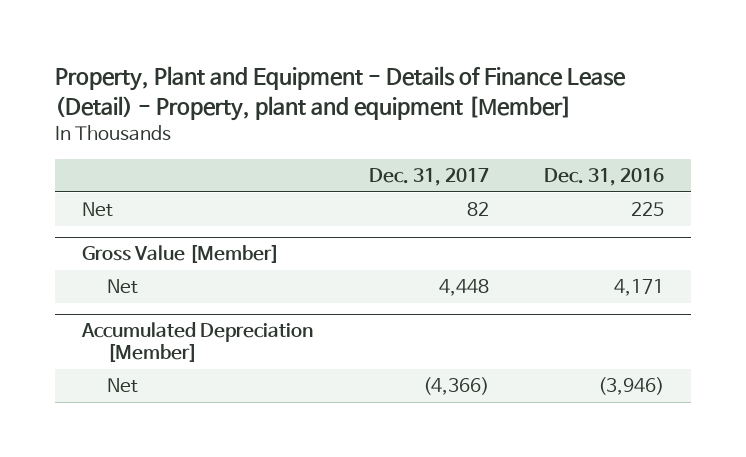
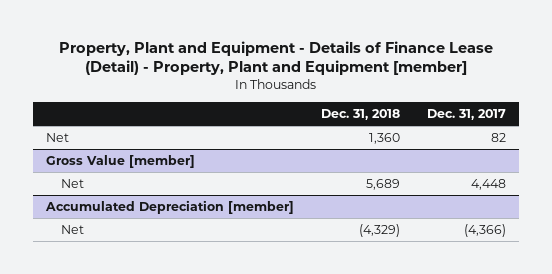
- Property, Plant and Equipment - Details of Finance Lease (Detail) - Property, plant and equipment [Member]
+ Property, Plant and Equipment - Details of Finance Lease (Detail) - Property, Plant and Equipment [member]
- | Dec. 31, 2017 | Dec. 31, 2016
+ | Dec. 31, 2018 | Dec. 31, 2017
- Gross Value [Member]
+ Gross Value [member]
- Accumulated Depreciation [Member]
+ Accumulated Depreciation [member]

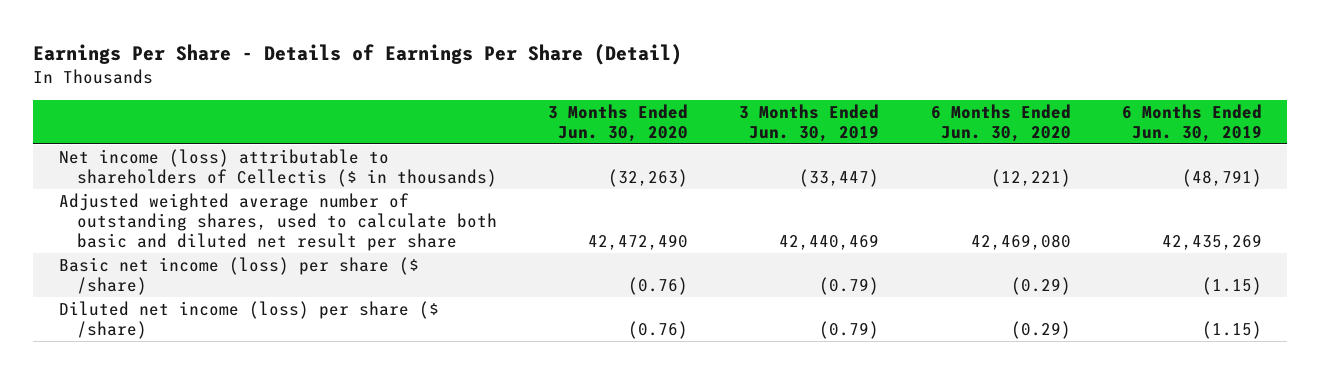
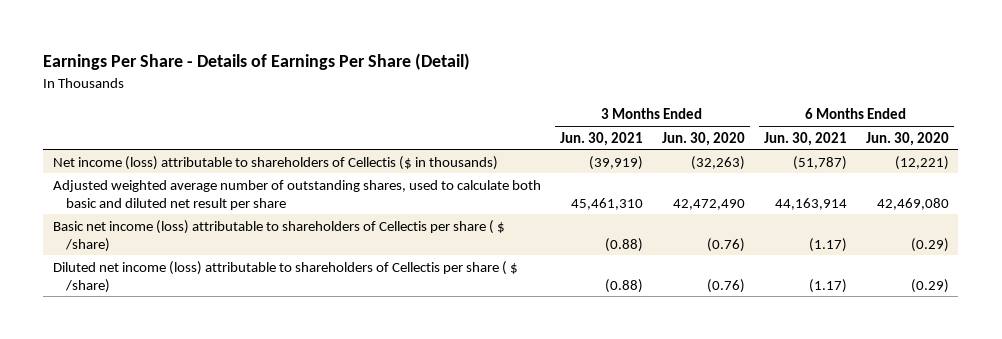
- | 3 Months Ended Jun. 30, 2020 | 3 Months Ended Jun. 30, 2019 | 6 Months Ended Jun. 30, 2020 | 6 Months Ended Jun. 30, 2019
+ | 3 Months Ended Jun. 30, 2021 | 3 Months Ended Jun. 30, 2020 | 6 Months Ended Jun. 30, 2021 | 6 Months Ended Jun. 30, 2020
- Basic net income (loss) per share ($ /share) | (0.76) | (0.79) | (0.29) | (1.15)
- Diluted net income (loss) per share ($ /share) | (0.76) | (0.79) | (0.29) | (1.15)
+ Basic net income (loss) attributable to shareholders of Cellectis per share ( $ /share) | (0.88) | (0.76) | (1.17) | (0.29)
+ Diluted net income (loss) attributable to shareholders of Cellectis per share ( $ /share) | (0.88) | (0.76) | (1.17) | (0.29)

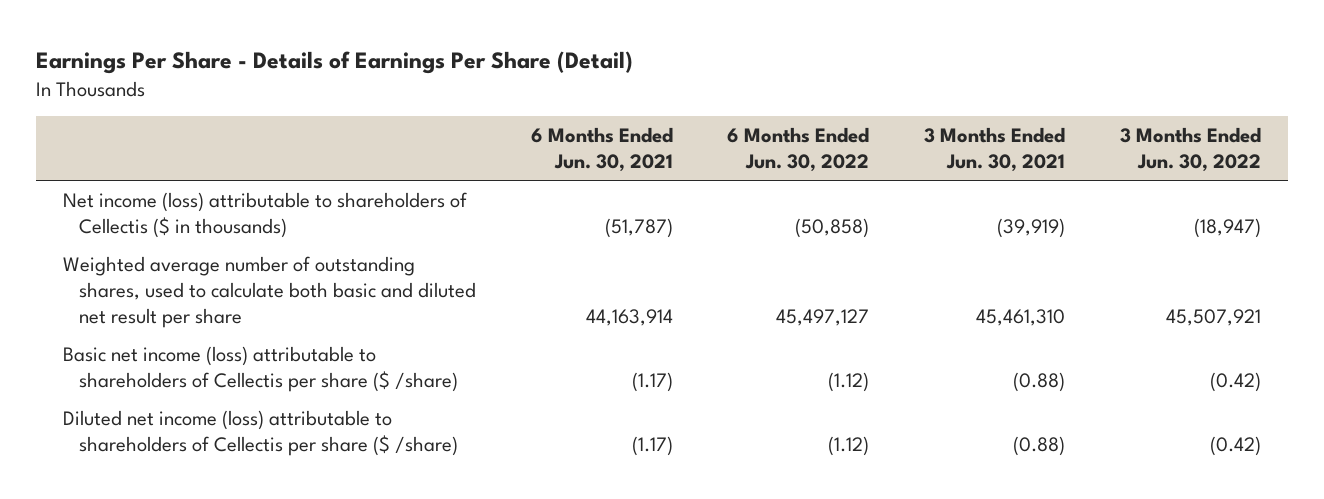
- | 3 Months Ended Jun. 30, 2021 | 3 Months Ended Jun. 30, 2020 | 6 Months Ended Jun. 30, 2021 | 6 Months Ended Jun. 30, 2020
+ | 6 Months Ended Jun. 30, 2021 | 6 Months Ended Jun. 30, 2022 | 3 Months Ended Jun. 30, 2021 | 3 Months Ended Jun. 30, 2022
- Adjusted weighted average number of outstanding shares, used to calculate both basic and diluted net result per share | 45,461,310 | 42,472,490 | 44,163,914 | 42,469,080
- Basic net income (loss) attributable to shareholders of Cellectis per share ( $ /share) | (0.88) | (0.76) | (1.17) | (0.29)
- Diluted net income (loss) attributable to shareholders of Cellectis per share ( $ /share) | (0.88) | (0.76) | (1.17) | (0.29)
+ Weighted average number of outstanding shares, used to calculate both basic and diluted net result per share | 44,163,914 | 45,497,127 | 45,461,310 | 45,507,921
+ Basic net income (loss) attributable to shareholders of Cellectis per share ($ /share) | (1.17) | (1.12) | (0.88) | (0.42)
+ Diluted net income (loss) attributable to shareholders of Cellectis per share ($ /share) | (1.17) | (1.12) | (0.88) | (0.42)

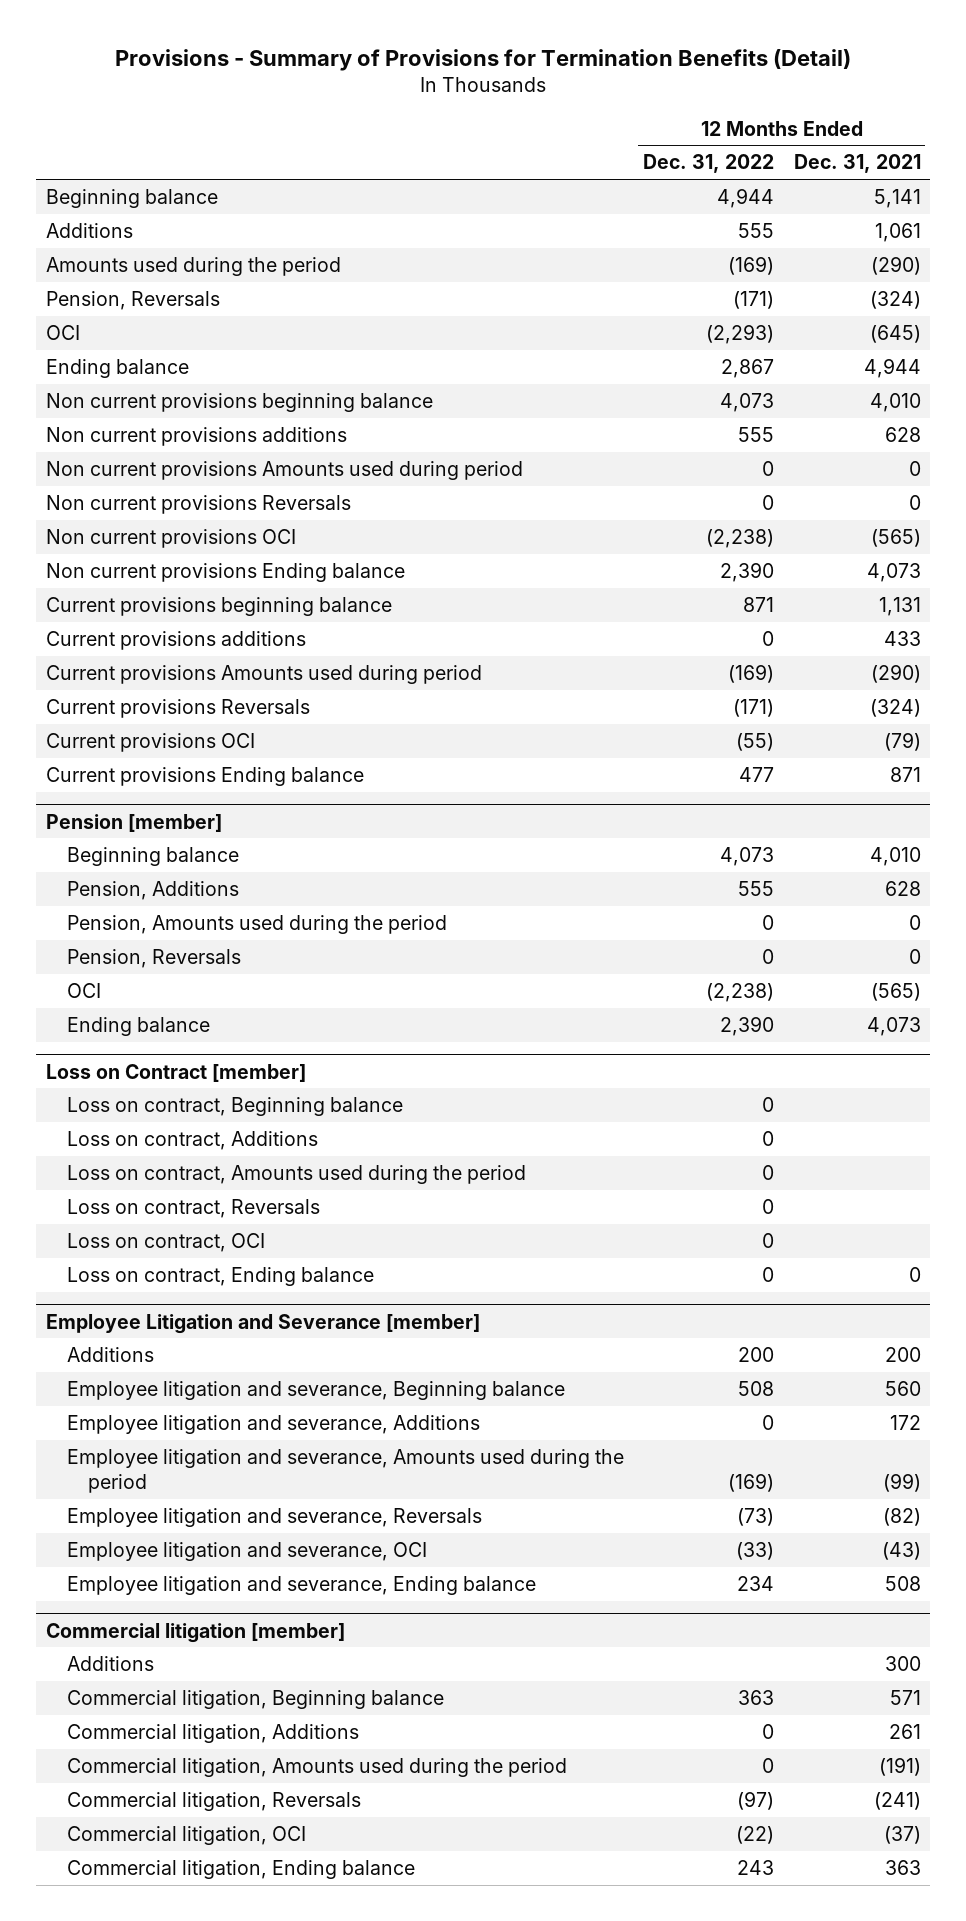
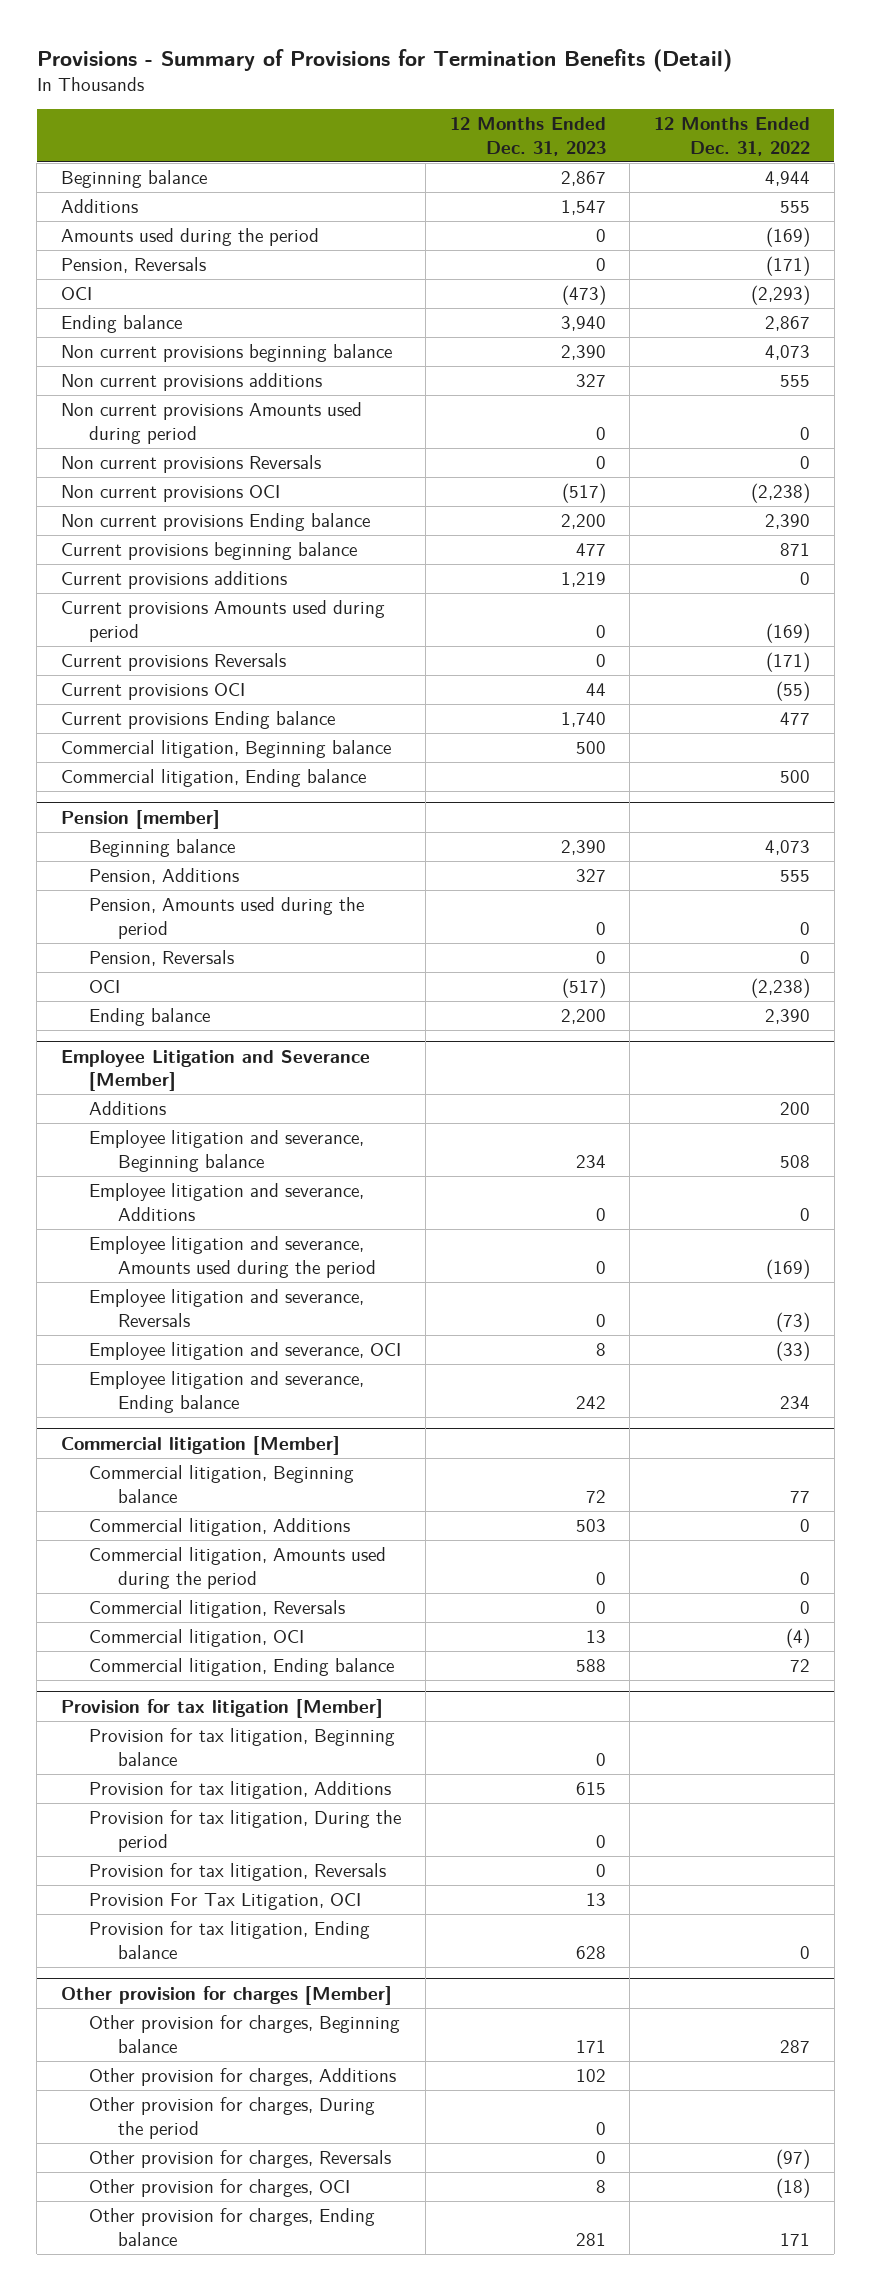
- | 12 Months Ended Dec. 31, 2022 | 12 Months Ended Dec. 31, 2021
+ | 12 Months Ended Dec. 31, 2023 | 12 Months Ended Dec. 31, 2022
+ Commercial litigation, Beginning balance | 500 |
+ Commercial litigation, Ending balance | | 500
- Loss on Contract [member]
- Loss on contract, Beginning balance | 0 |
- Loss on contract, Additions | 0 |
- Loss on contract, Amounts used during the period | 0 |
- Loss on contract, Reversals | 0 |
- Loss on contract, OCI | 0 |
- Loss on contract, Ending balance | 0 | 0
- Employee Litigation and Severance [member]
+ Employee Litigation and Severance [Member]
- Commercial litigation [member]
- Additions | | 300
- Commercial litigation, Beginning balance | 363 | 571
+ Commercial litigation [Member]
+ Commercial litigation, Beginning balance | 72 | 77
- Commercial litigation, Reversals | (97) | (241)
- Commercial litigation, OCI | (22) | (37)
- Commercial litigation, Ending balance | 243 | 363
+ Commercial litigation, Reversals | 0 | 0
+ Commercial litigation, OCI | 13 | (4)
+ Commercial litigation, Ending balance | 588 | 72
+ Provision for tax litigation [Member]
+ Provision for tax litigation, Beginning balance | 0 |
+ Provision for tax litigation, Additions | 615 |
+ Provision for tax litigation, During the period | 0 |
+ Provision for tax litigation, Reversals | 0 |
+ Provision For Tax Litigation, OCI | 13 |
+ Provision for tax litigation, Ending balance | 628 | 0
+ Other provision for charges [Member]
+ Other provision for charges, Beginning balance | 171 | 287
+ Other provision for charges, Additions | 102 |
+ Other provision for charges, During the period | 0 |
+ Other provision for charges, Reversals | 0 | (97)
+ Other provision for charges, OCI | 8 | (18)
+ Other provision for charges, Ending balance | 281 | 171

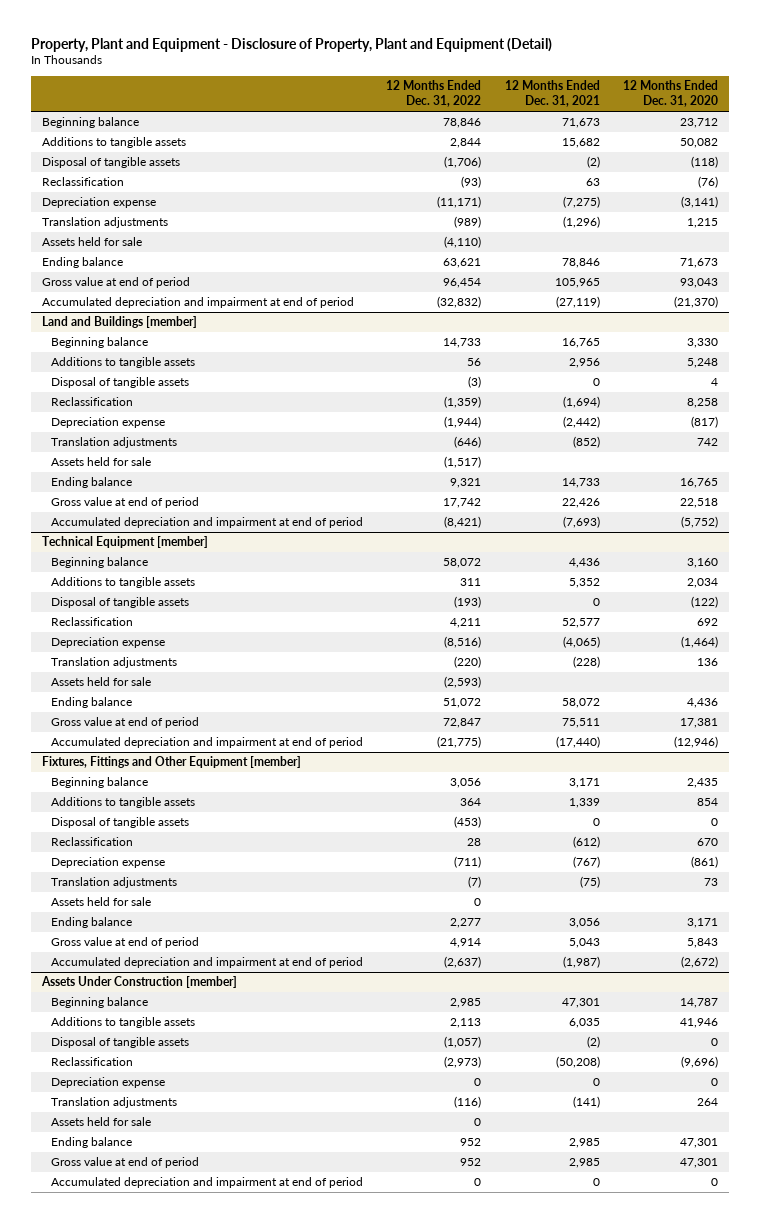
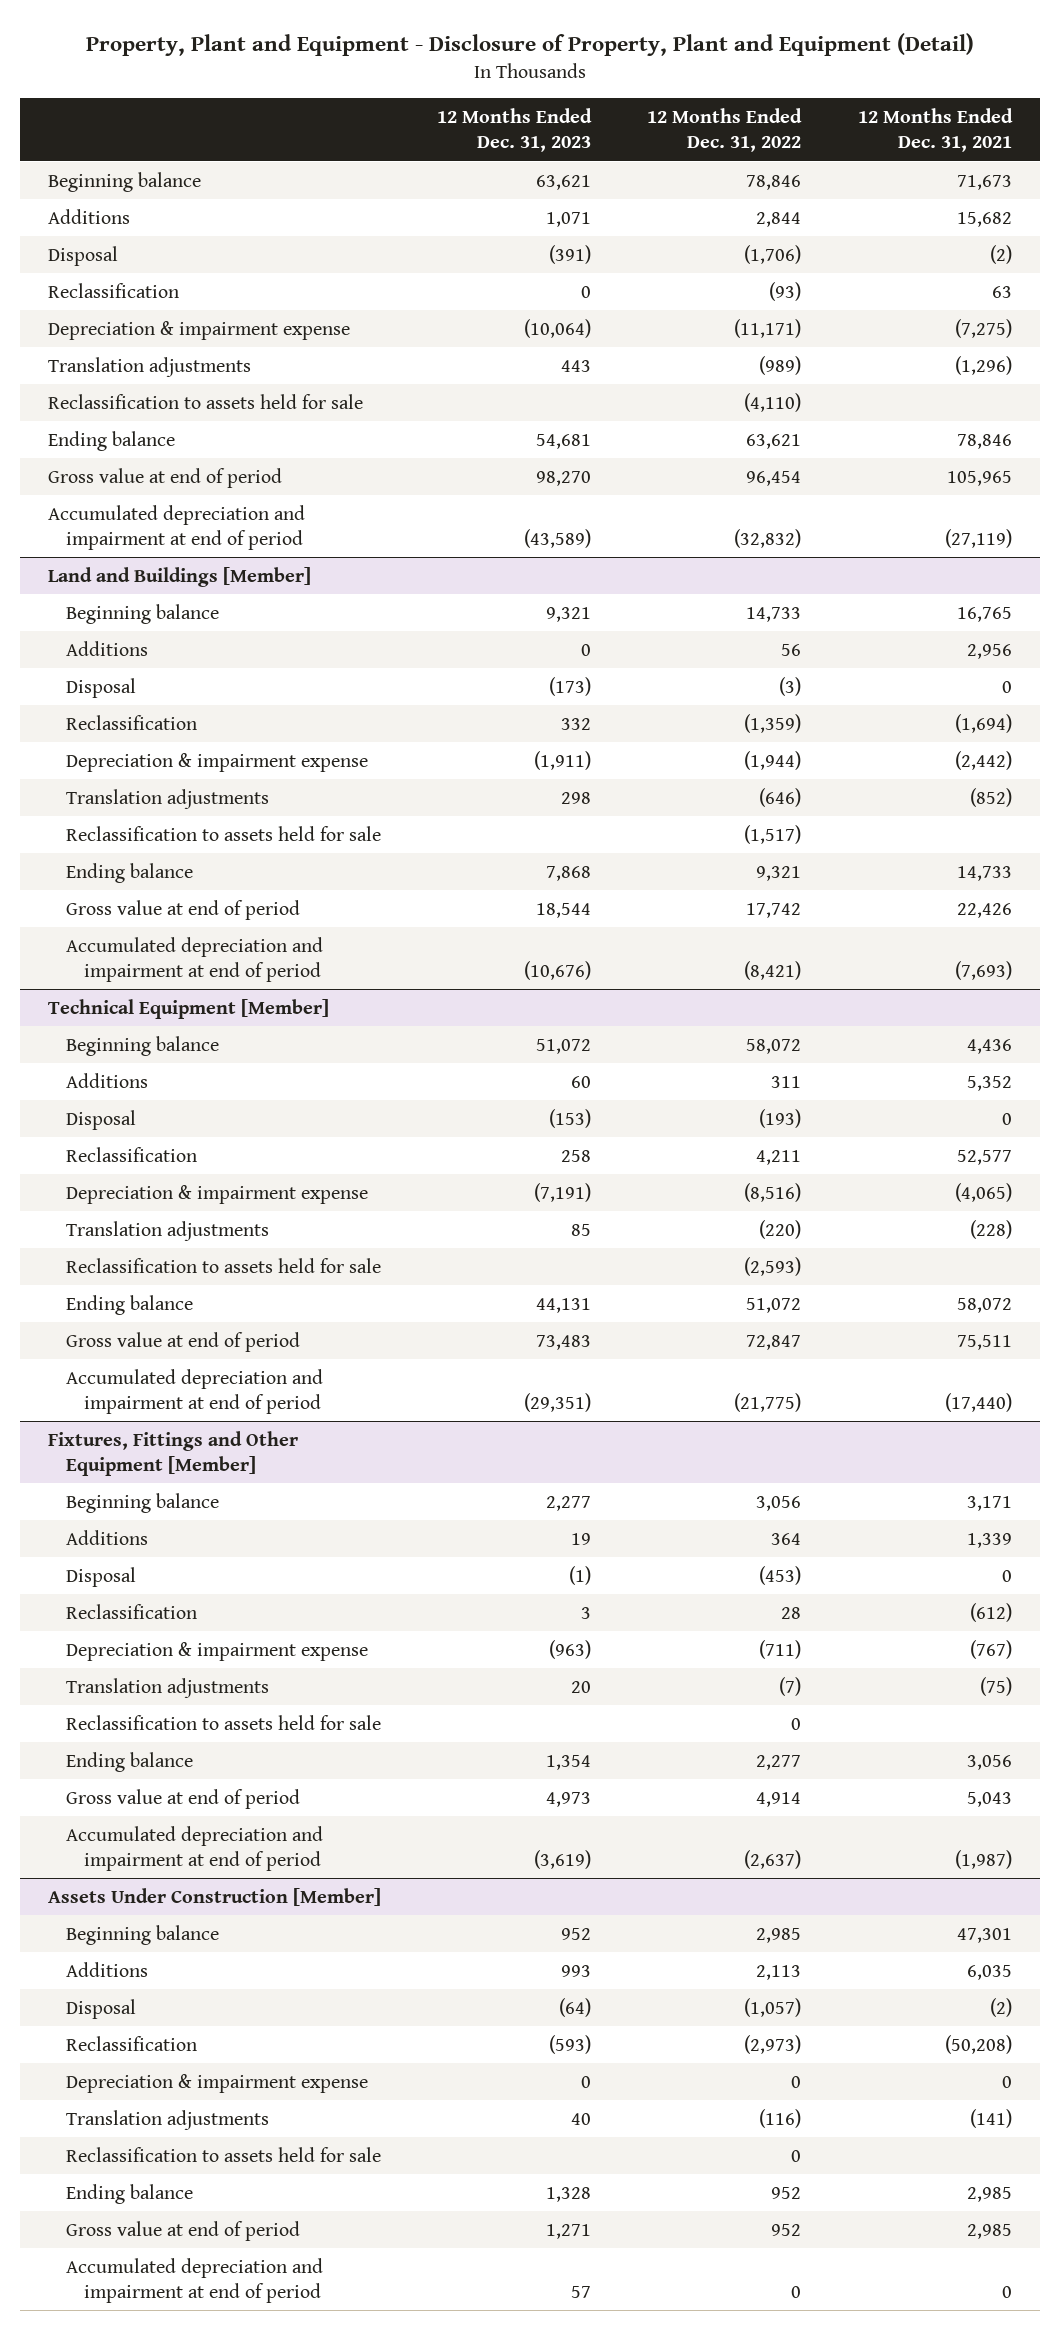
- | 12 Months Ended Dec. 31, 2022 | 12 Months Ended Dec. 31, 2021 | 12 Months Ended Dec. 31, 2020
+ | 12 Months Ended Dec. 31, 2023 | 12 Months Ended Dec. 31, 2022 | 12 Months Ended Dec. 31, 2021
- Additions to tangible assets | 2,844 | 15,682 | 50,082
- Disposal of tangible assets | (1,706) | (2) | (118)
+ Additions | 1,071 | 2,844 | 15,682
+ Disposal | (391) | (1,706) | (2)
- Depreciation expense | (11,171) | (7,275) | (3,141)
+ Depreciation & impairment expense | (10,064) | (11,171) | (7,275)
- Assets held for sale | (4,110) | |
+ Reclassification to assets held for sale | | (4,110) |
- Land and Buildings [member]
+ Land and Buildings [Member]
- Additions to tangible assets | 56 | 2,956 | 5,248
- Disposal of tangible assets | (3) | 0 | 4
+ Additions | 0 | 56 | 2,956
+ Disposal | (173) | (3) | 0
- Depreciation expense | (1,944) | (2,442) | (817)
+ Depreciation & impairment expense | (1,911) | (1,944) | (2,442)
- Assets held for sale | (1,517) | |
+ Reclassification to assets held for sale | | (1,517) |
- Technical Equipment [member]
+ Technical Equipment [Member]
- Additions to tangible assets | 311 | 5,352 | 2,034
- Disposal of tangible assets | (193) | 0 | (122)
+ Additions | 60 | 311 | 5,352
+ Disposal | (153) | (193) | 0
- Depreciation expense | (8,516) | (4,065) | (1,464)
+ Depreciation & impairment expense | (7,191) | (8,516) | (4,065)
- Assets held for sale | (2,593) | |
+ Reclassification to assets held for sale | | (2,593) |
- Fixtures, Fittings and Other Equipment [member]
+ Fixtures, Fittings and Other Equipment [Member]
- Additions to tangible assets | 364 | 1,339 | 854
- Disposal of tangible assets | (453) | 0 | 0
+ Additions | 19 | 364 | 1,339
+ Disposal | (1) | (453) | 0
- Depreciation expense | (711) | (767) | (861)
+ Depreciation & impairment expense | (963) | (711) | (767)
- Assets held for sale | 0 | |
+ Reclassification to assets held for sale | | 0 |
- Assets Under Construction [member]
+ Assets Under Construction [Member]
- Additions to tangible assets | 2,113 | 6,035 | 41,946
- Disposal of tangible assets | (1,057) | (2) | 0
+ Additions | 993 | 2,113 | 6,035
+ Disposal | (64) | (1,057) | (2)
- Depreciation expense | 0 | 0 | 0
+ Depreciation & impairment expense | 0 | 0 | 0
- Assets held for sale | 0 | |
+ Reclassification to assets held for sale | | 0 |

